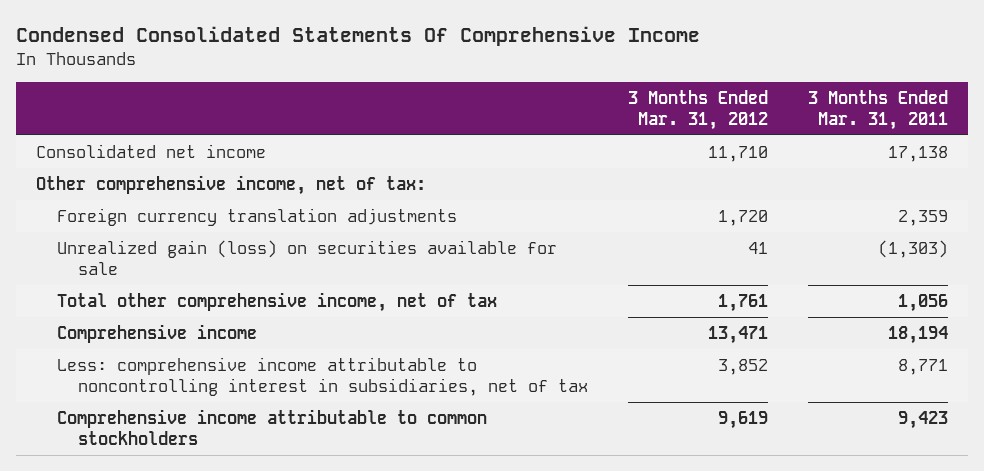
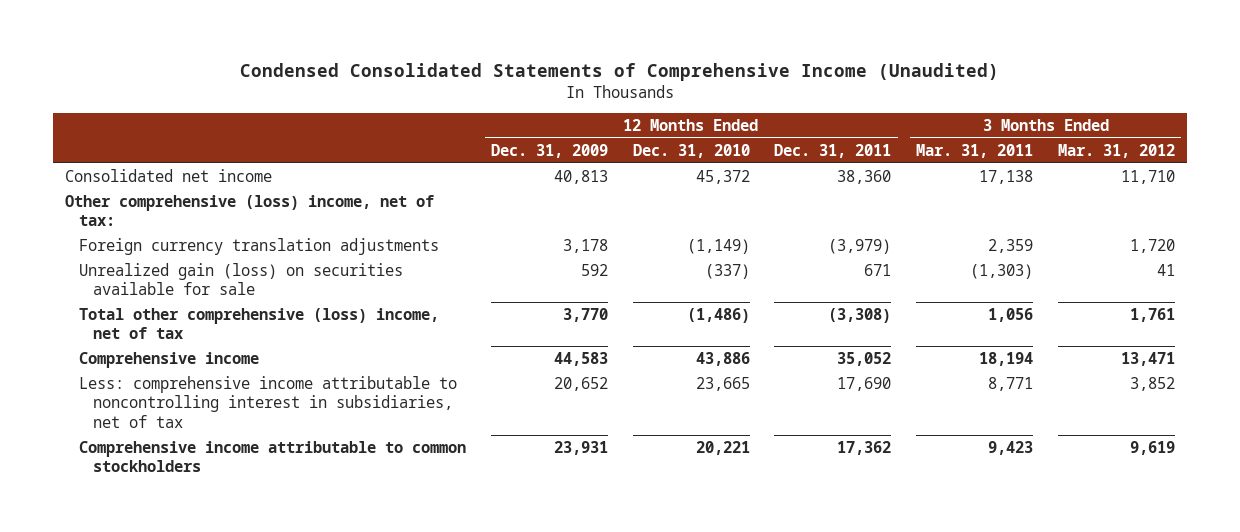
- Condensed Consolidated Statements Of Comprehensive Income
+ Condensed Consolidated Statements of Comprehensive Income (Unaudited)
- | 3 Months Ended Mar. 31, 2012 | 3 Months Ended Mar. 31, 2011
+ | 12 Months Ended Dec. 31, 2009 | 12 Months Ended Dec. 31, 2010 | 12 Months Ended Dec. 31, 2011 | 3 Months Ended Mar. 31, 2011 | 3 Months Ended Mar. 31, 2012
- Other comprehensive income, net of tax:
+ Other comprehensive (loss) income, net of tax:
- Total other comprehensive income, net of tax | 1,761 | 1,056
+ Total other comprehensive (loss) income, net of tax | 3,770 | (1,486) | (3,308) | 1,056 | 1,761

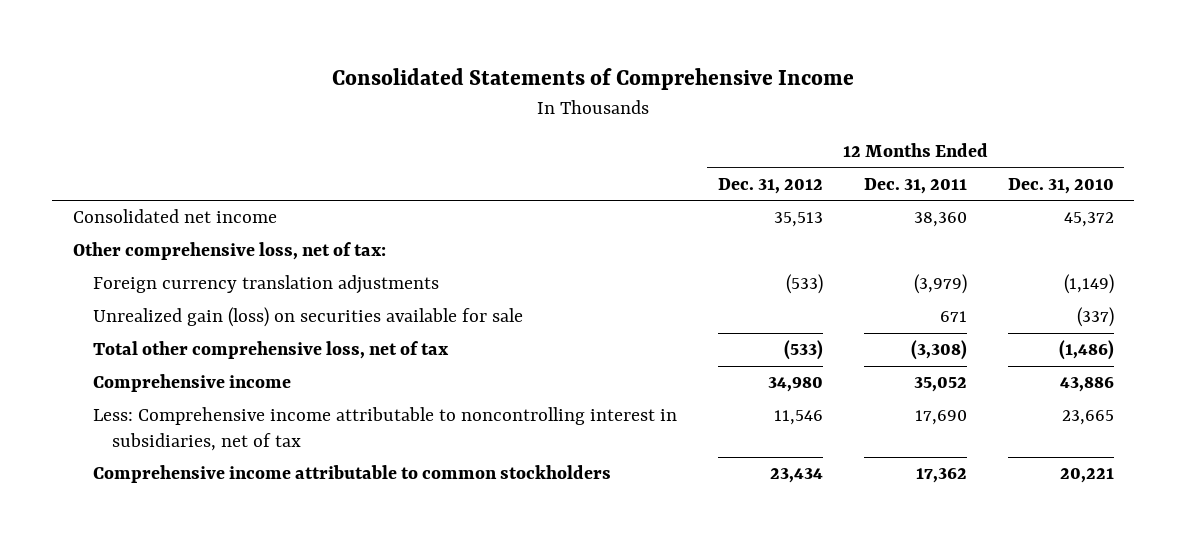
- Condensed Consolidated Statements of Comprehensive Income (Unaudited)
+ Consolidated Statements of Comprehensive Income
- | 12 Months Ended Dec. 31, 2009 | 12 Months Ended Dec. 31, 2010 | 12 Months Ended Dec. 31, 2011 | 3 Months Ended Mar. 31, 2011 | 3 Months Ended Mar. 31, 2012
+ | 12 Months Ended Dec. 31, 2012 | 12 Months Ended Dec. 31, 2011 | 12 Months Ended Dec. 31, 2010
- Other comprehensive (loss) income, net of tax:
+ Other comprehensive loss, net of tax:
- Total other comprehensive (loss) income, net of tax | 3,770 | (1,486) | (3,308) | 1,056 | 1,761
+ Total other comprehensive loss, net of tax | (533) | (3,308) | (1,486)
- Less: comprehensive income attributable to noncontrolling interest in subsidiaries, net of tax | 20,652 | 23,665 | 17,690 | 8,771 | 3,852
+ Less: Comprehensive income attributable to noncontrolling interest in subsidiaries, net of tax | 11,546 | 17,690 | 23,665

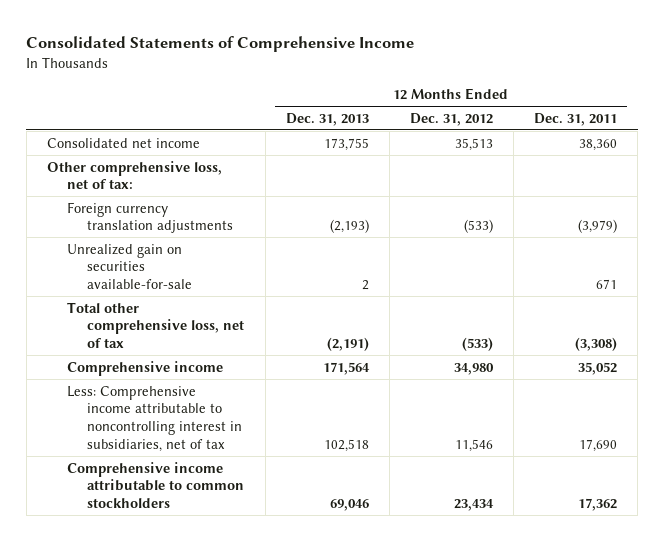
- | 12 Months Ended Dec. 31, 2012 | 12 Months Ended Dec. 31, 2011 | 12 Months Ended Dec. 31, 2010
+ | 12 Months Ended Dec. 31, 2013 | 12 Months Ended Dec. 31, 2012 | 12 Months Ended Dec. 31, 2011
- Unrealized gain (loss) on securities available for sale | | 671 | (337)
+ Unrealized gain on securities available-for-sale | 2 | | 671

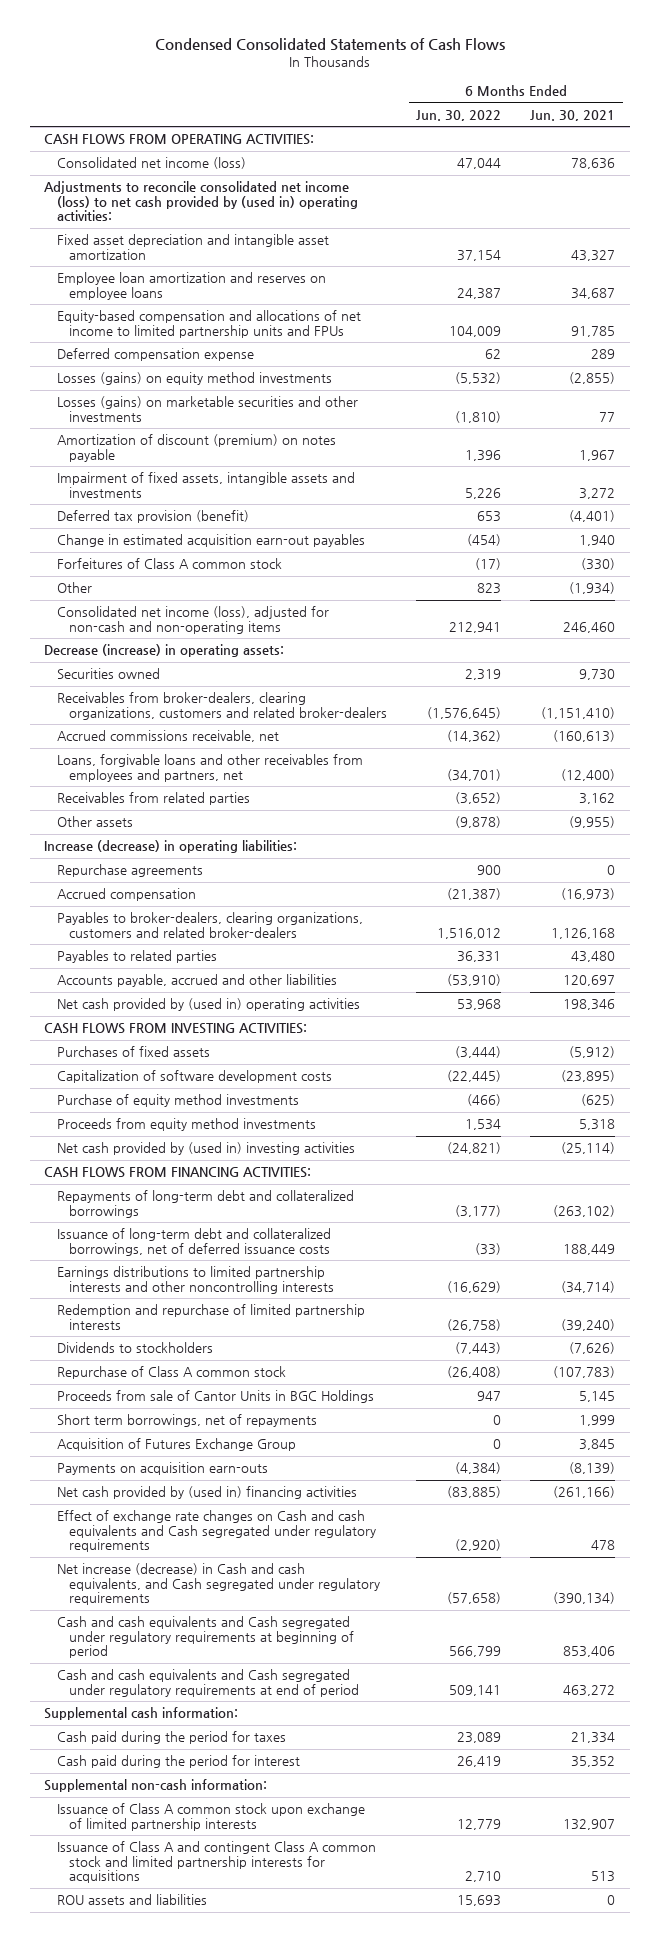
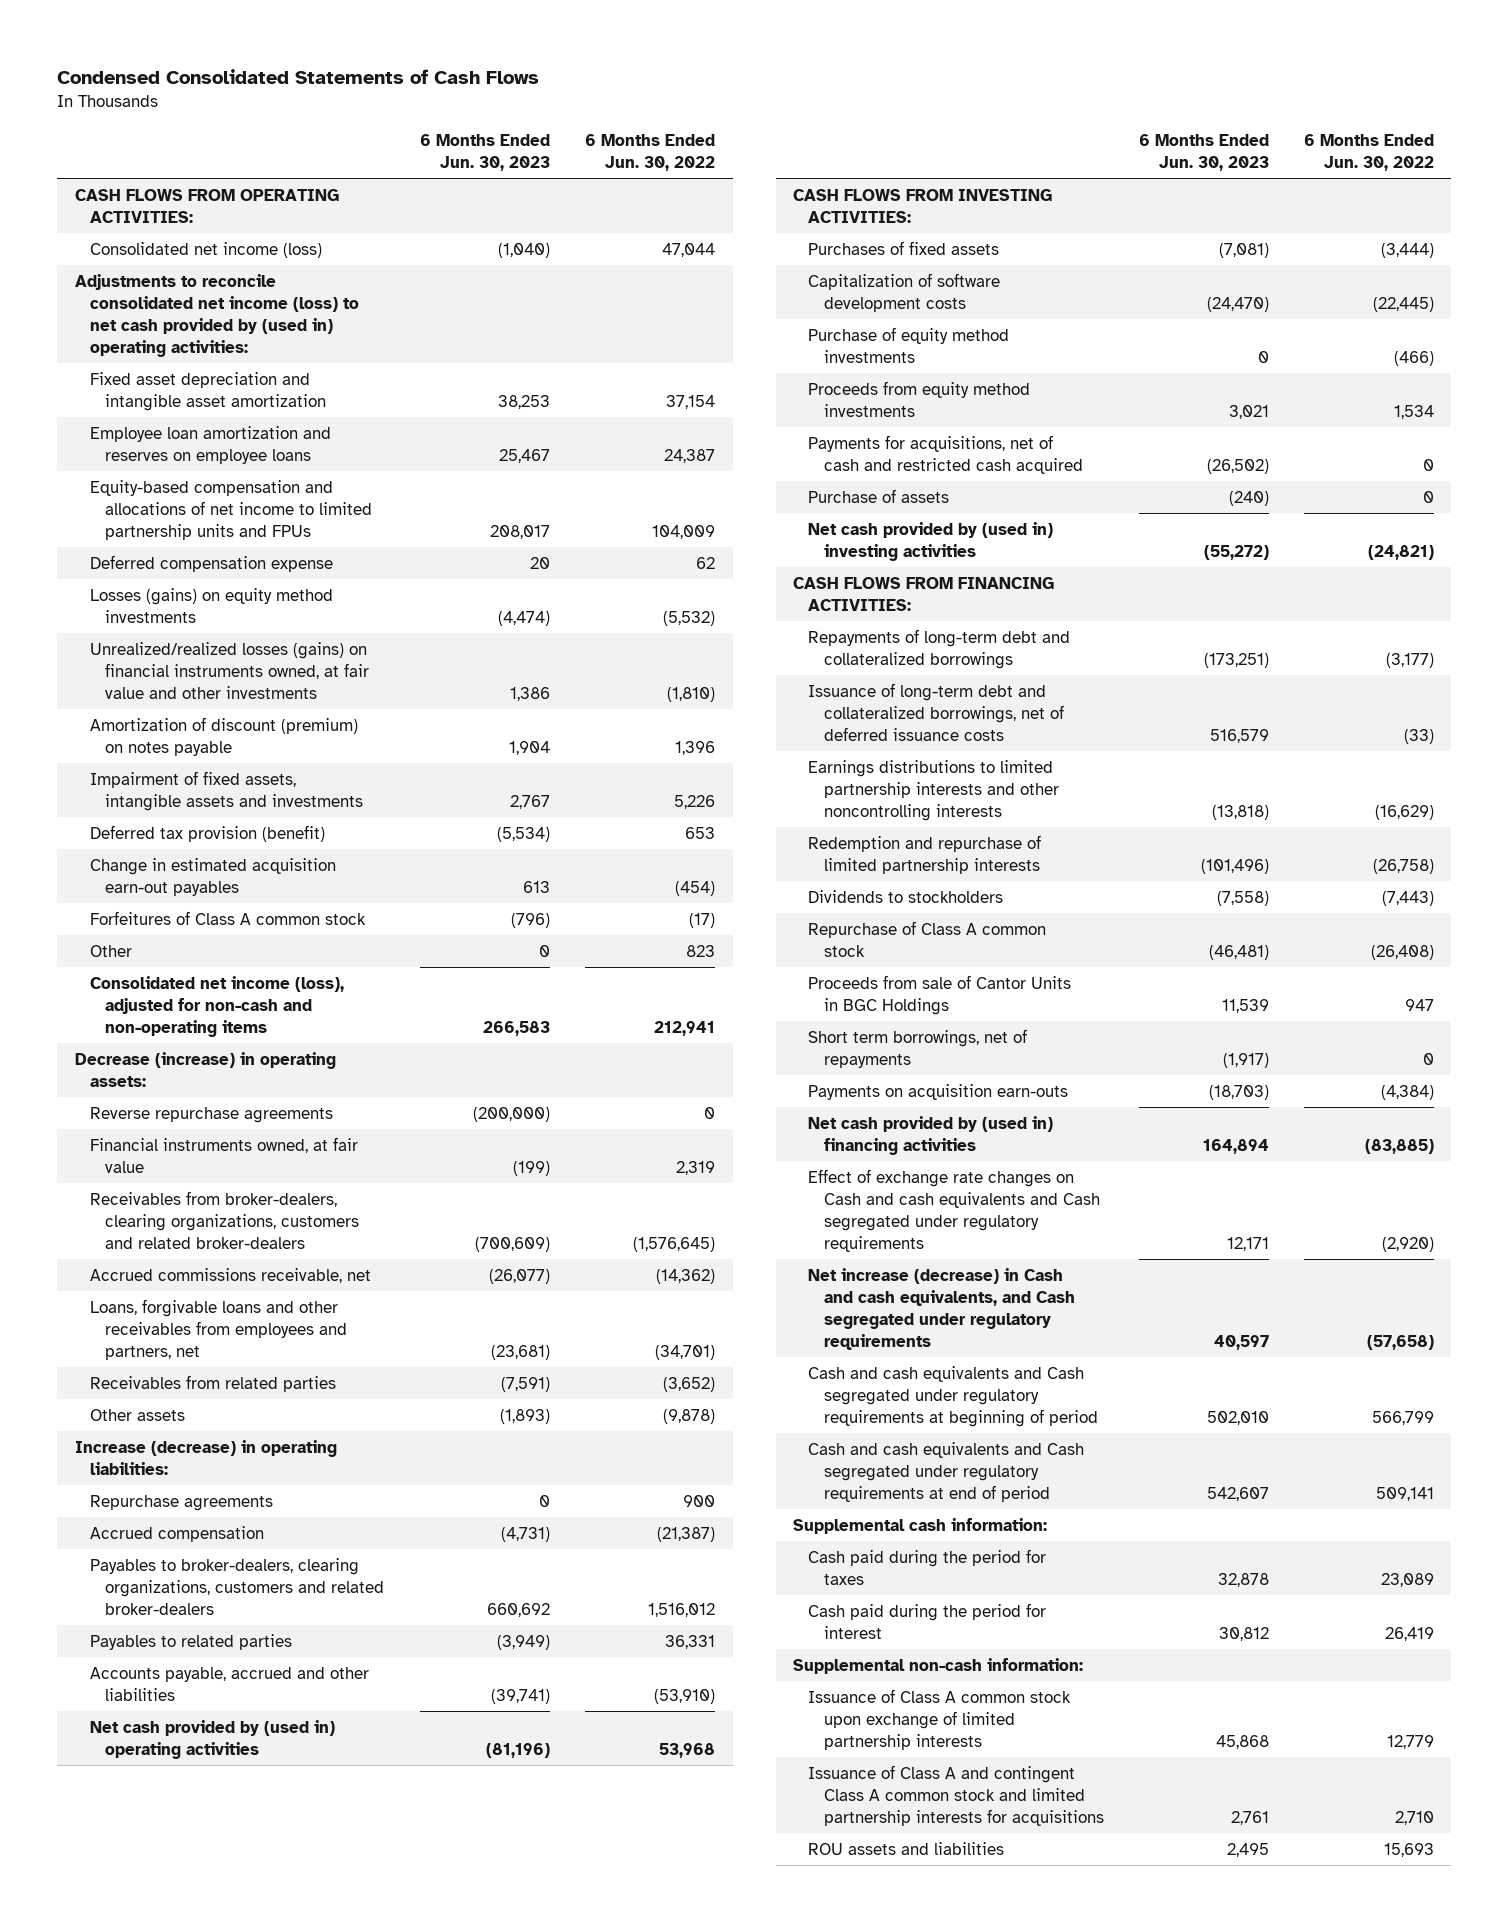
- | 6 Months Ended Jun. 30, 2022 | 6 Months Ended Jun. 30, 2021
+ | 6 Months Ended Jun. 30, 2023 | 6 Months Ended Jun. 30, 2022
- Losses (gains) on marketable securities and other investments | (1,810) | 77
+ Unrealized/realized losses (gains) on financial instruments owned, at fair value and other investments | 1,386 | (1,810)
- Securities owned | 2,319 | 9,730
+ Reverse repurchase agreements | (200,000) | 0
+ Financial instruments owned, at fair value | (199) | 2,319
+ Payments for acquisitions, net of cash and restricted cash acquired | (26,502) | 0
+ Purchase of assets | (240) | 0
- Acquisition of Futures Exchange Group | 0 | 3,845

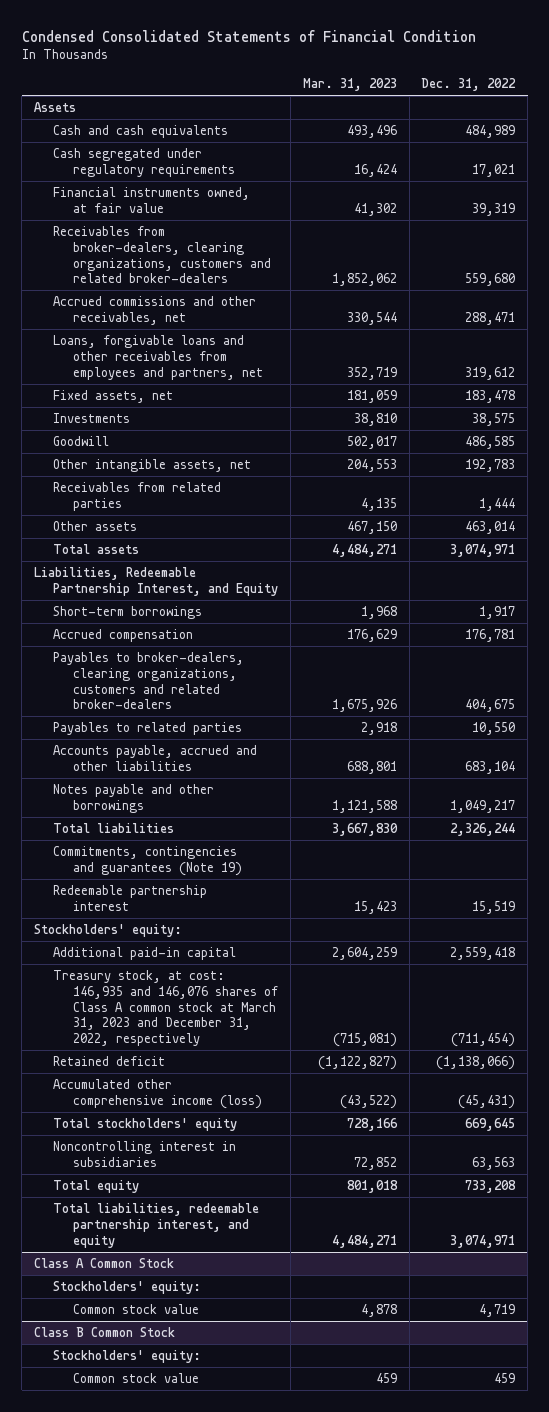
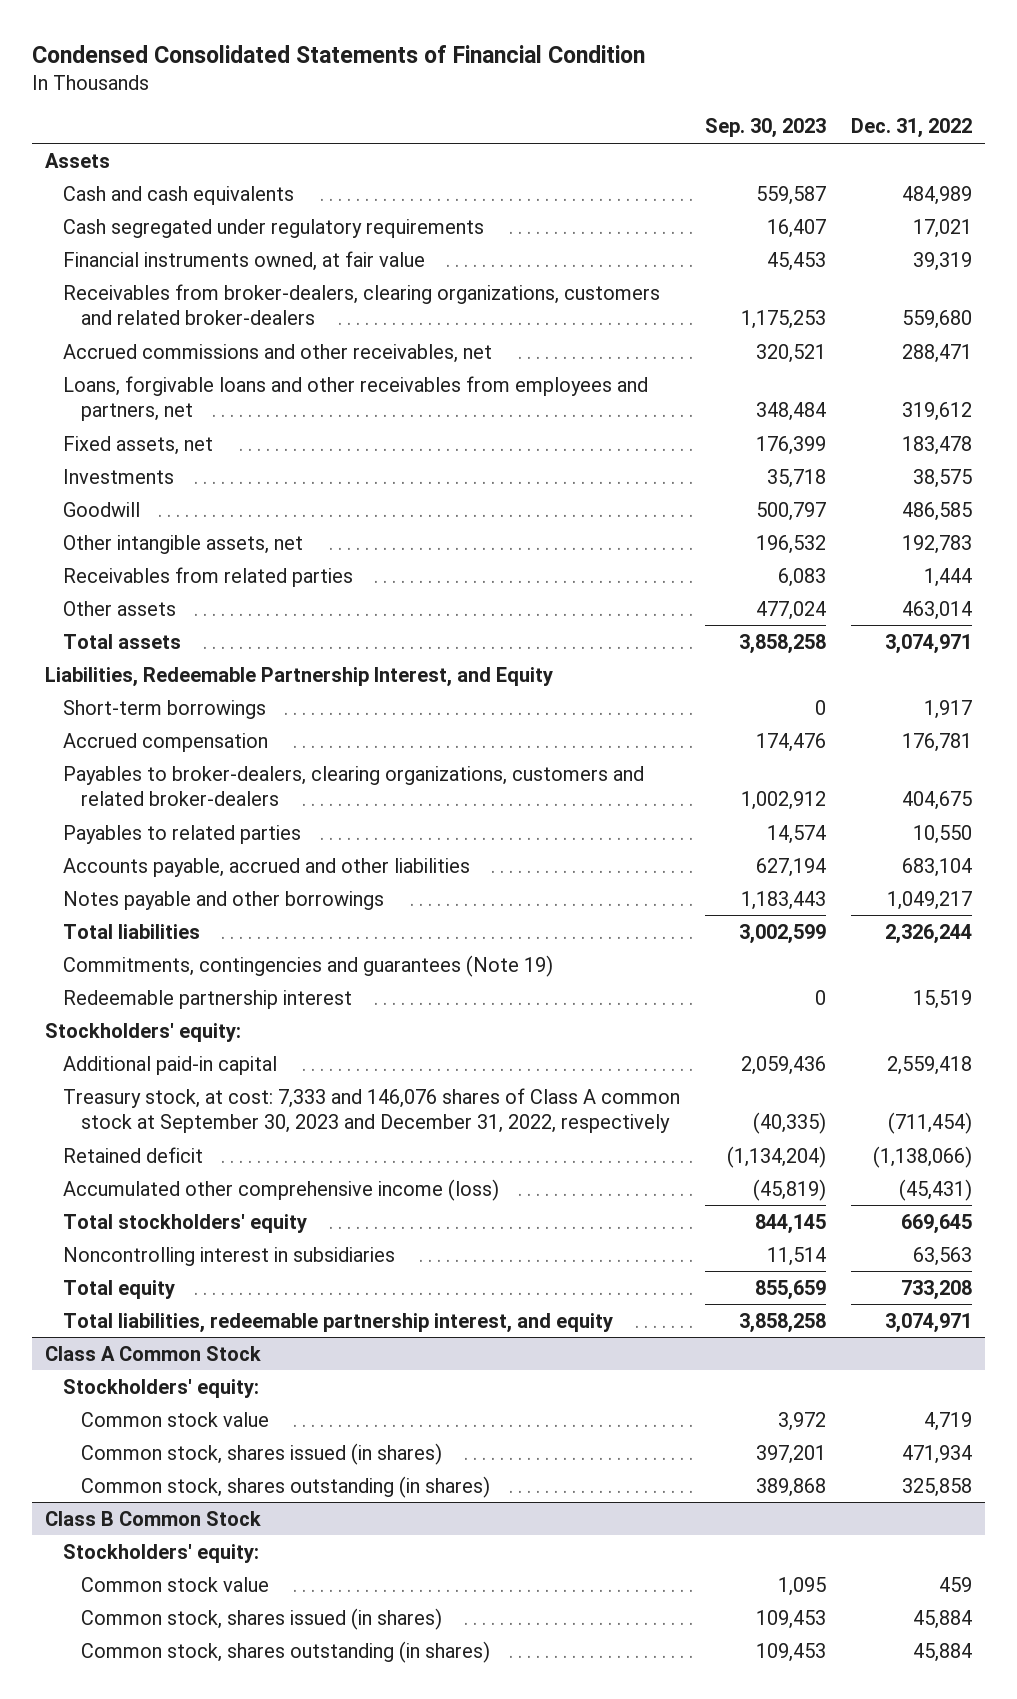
- | Mar. 31, 2023 | Dec. 31, 2022
+ | Sep. 30, 2023 | Dec. 31, 2022
- Treasury stock, at cost: 146,935 and 146,076 shares of Class A common stock at March 31, 2023 and December 31, 2022, respectively | (715,081) | (711,454)
+ Treasury stock, at cost: 7,333 and 146,076 shares of Class A common stock at September 30, 2023 and December 31, 2022, respectively | (40,335) | (711,454)
@ Class A Common Stock
+ Common stock, shares issued (in shares) | 397,201 | 471,934
+ Common stock, shares outstanding (in shares) | 389,868 | 325,858
@ Class B Common Stock
+ Common stock, shares issued (in shares) | 109,453 | 45,884
+ Common stock, shares outstanding (in shares) | 109,453 | 45,884

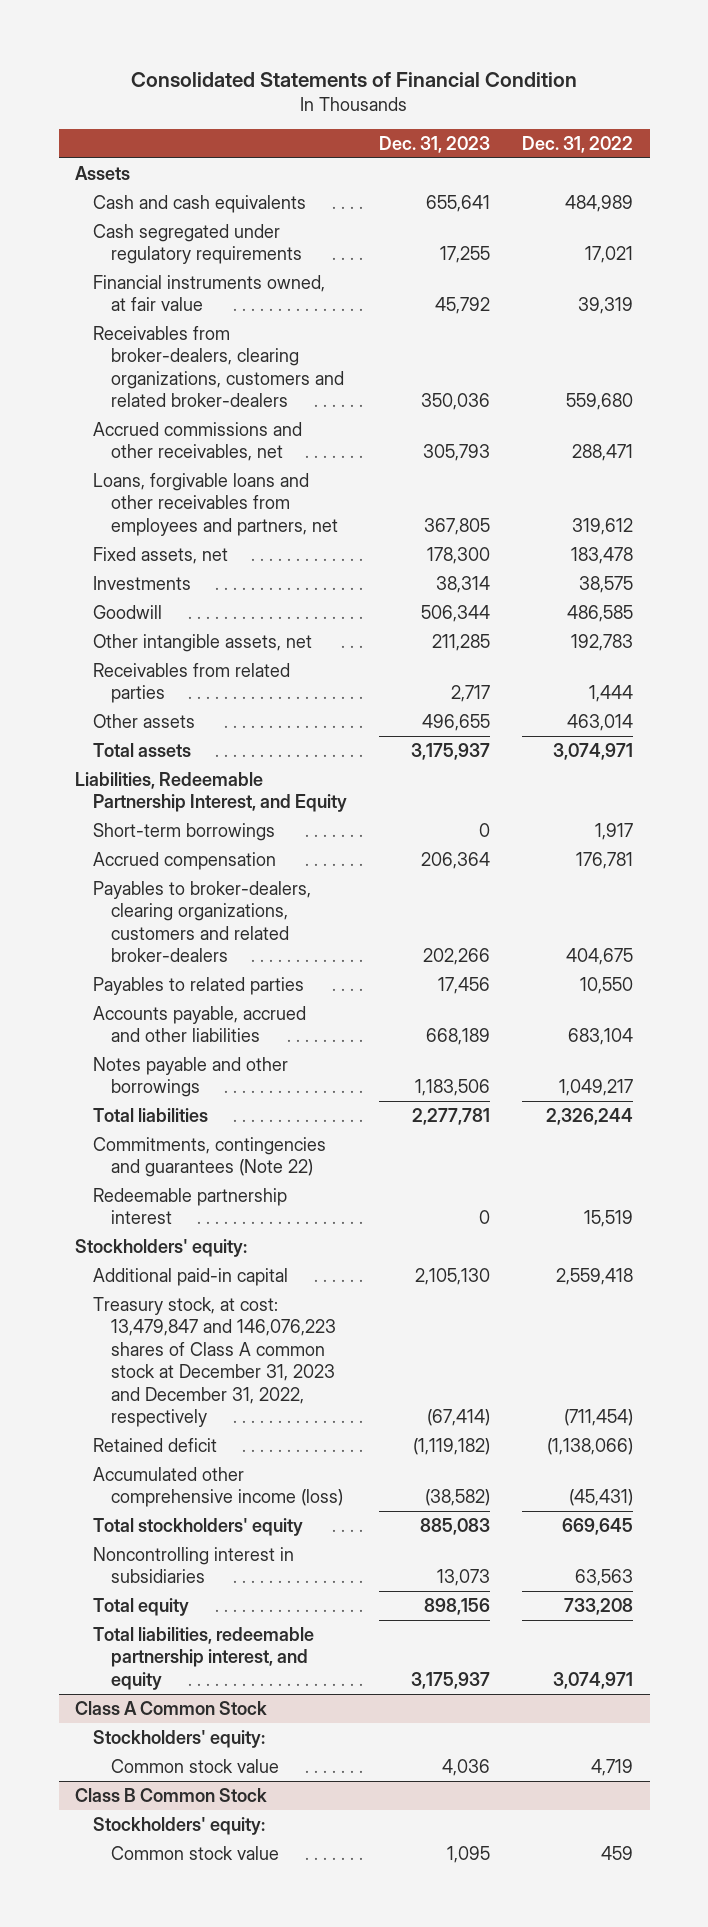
- Condensed Consolidated Statements of Financial Condition
+ Consolidated Statements of Financial Condition
- | Sep. 30, 2023 | Dec. 31, 2022
+ | Dec. 31, 2023 | Dec. 31, 2022
- Commitments, contingencies and guarantees (Note 19)
+ Commitments, contingencies and guarantees (Note 22)
- Treasury stock, at cost: 7,333 and 146,076 shares of Class A common stock at September 30, 2023 and December 31, 2022, respectively | (40,335) | (711,454)
+ Treasury stock, at cost: 13,479,847 and 146,076,223 shares of Class A common stock at December 31, 2023 and December 31, 2022, respectively | (67,414) | (711,454)
@ Class A Common Stock
- Common stock, shares issued (in shares) | 397,201 | 471,934
- Common stock, shares outstanding (in shares) | 389,868 | 325,858
@ Class B Common Stock
- Common stock, shares issued (in shares) | 109,453 | 45,884
- Common stock, shares outstanding (in shares) | 109,453 | 45,884

